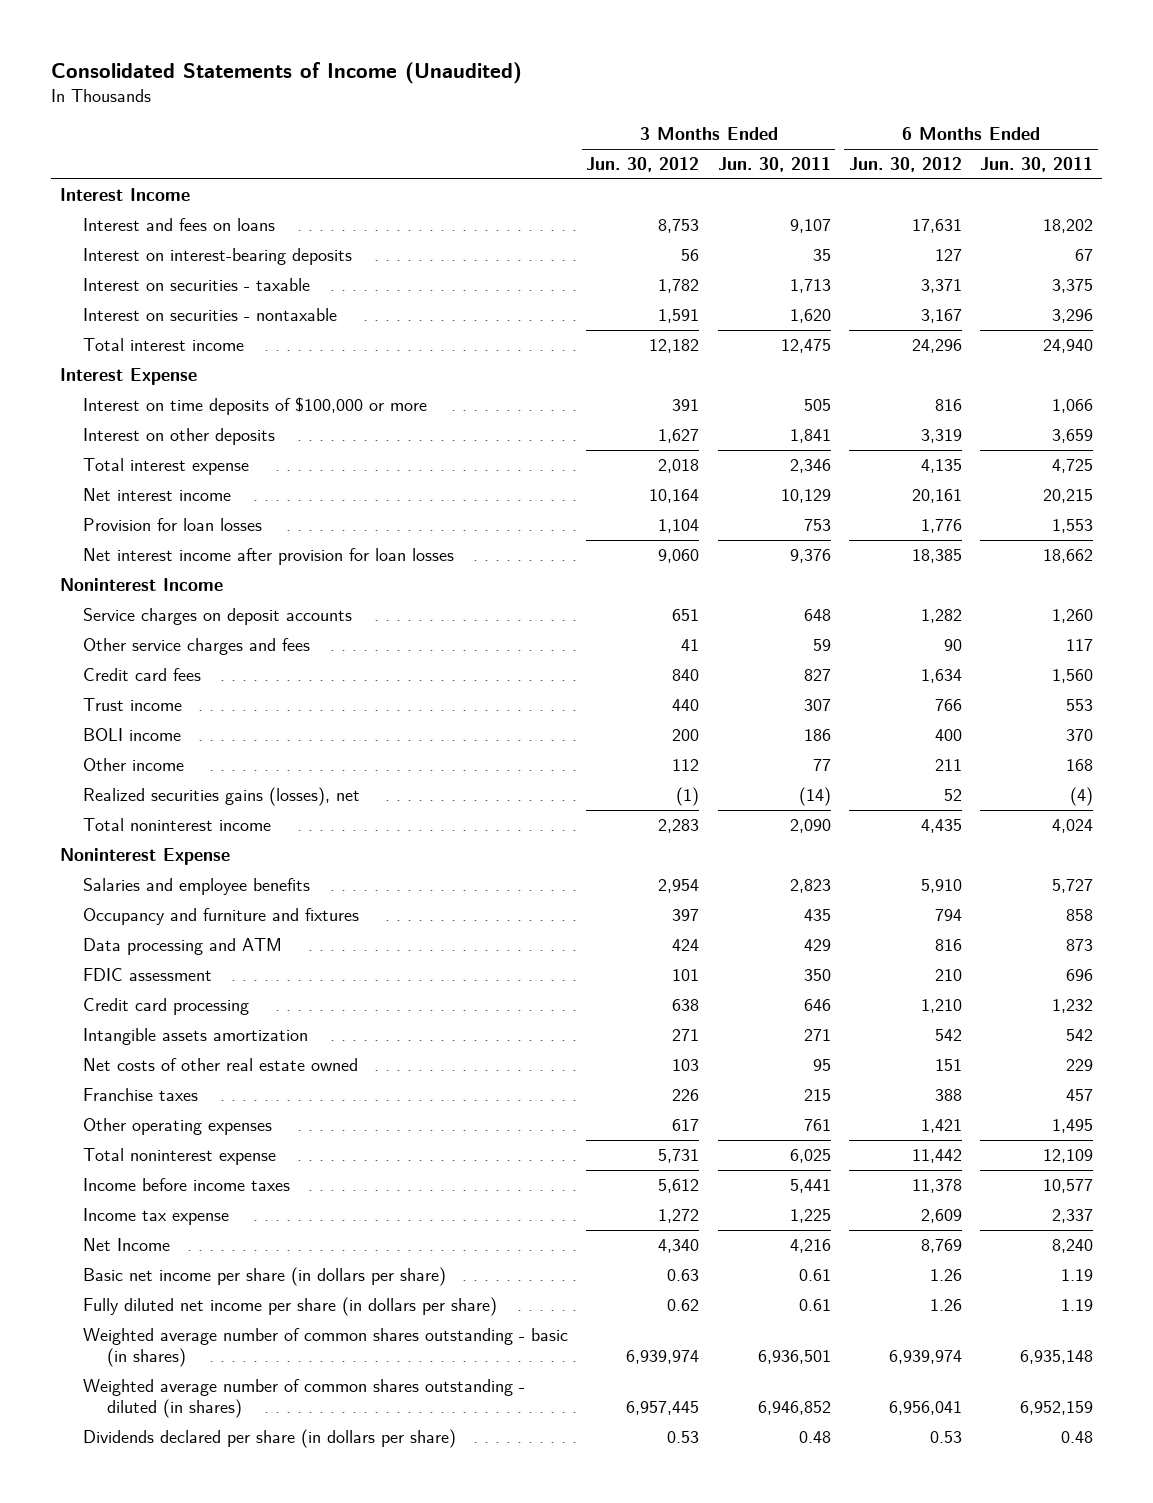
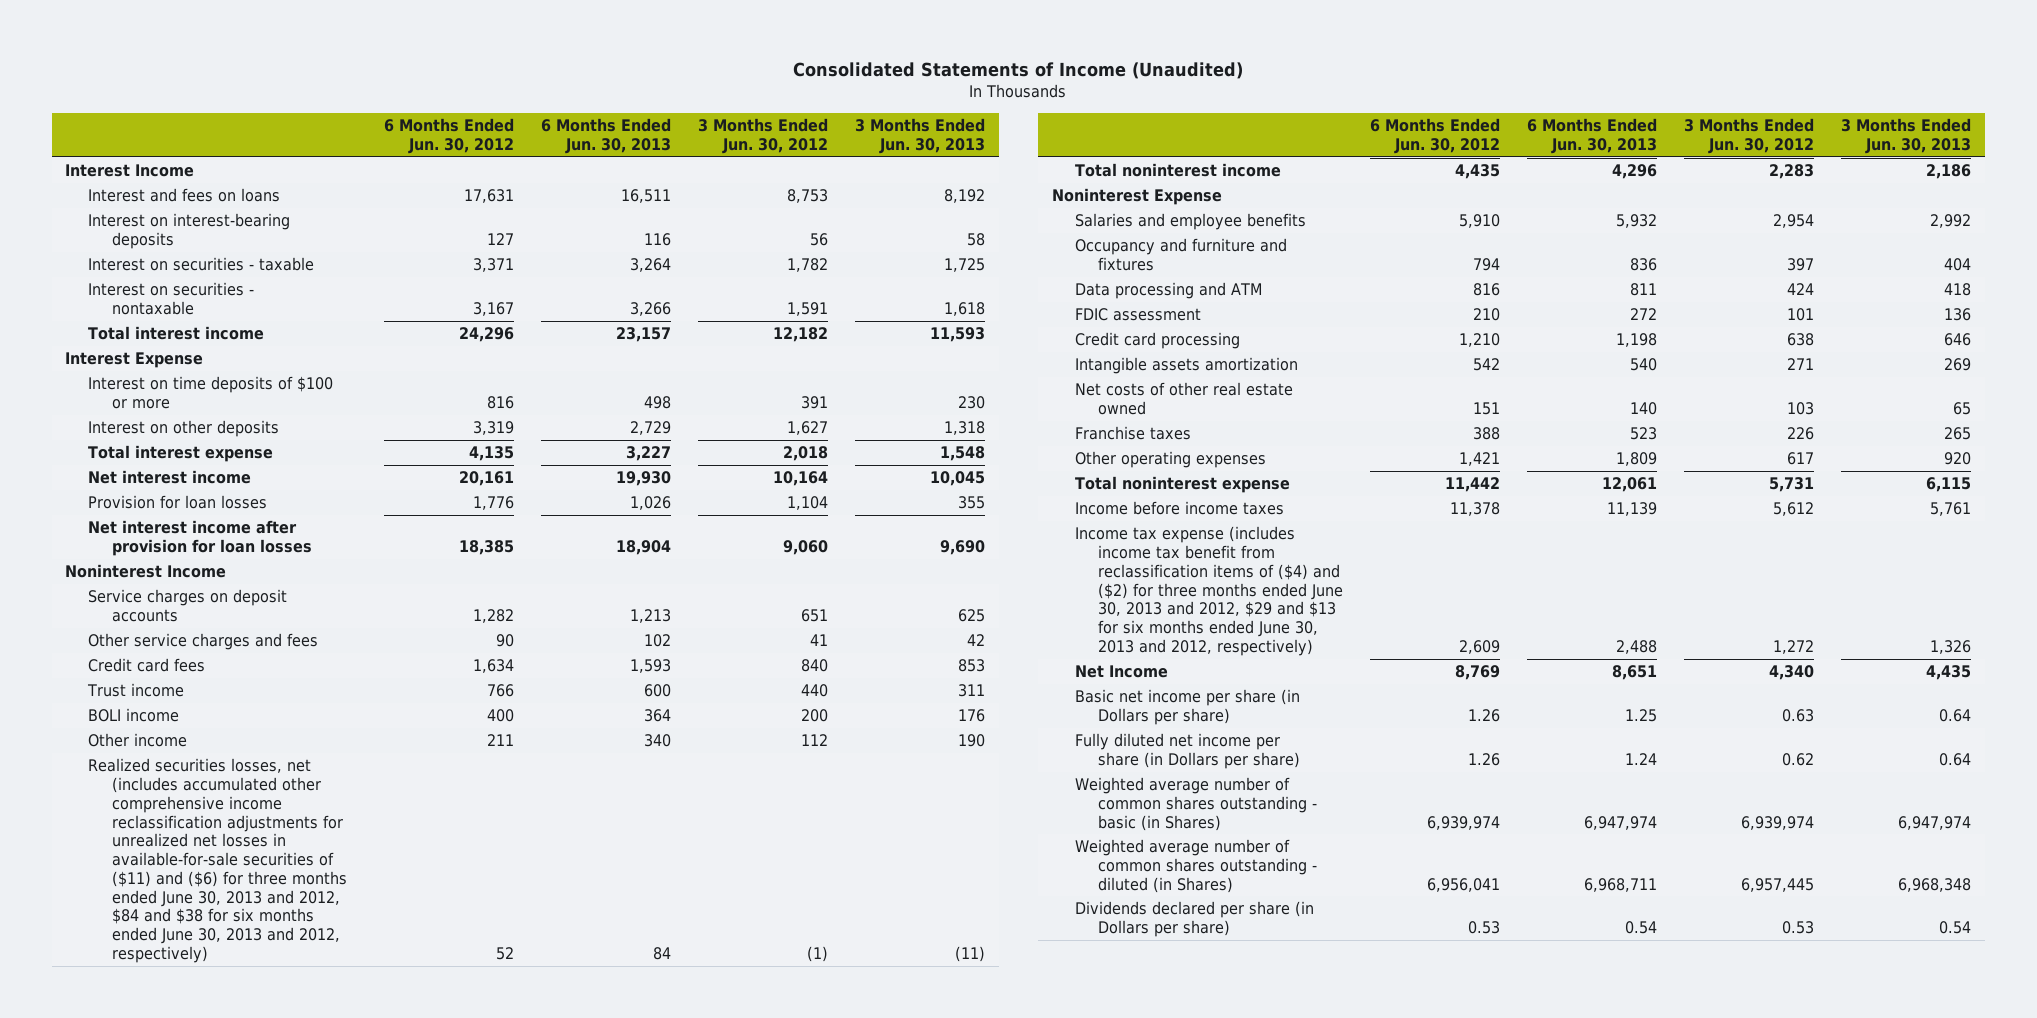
- | 3 Months Ended Jun. 30, 2012 | 3 Months Ended Jun. 30, 2011 | 6 Months Ended Jun. 30, 2012 | 6 Months Ended Jun. 30, 2011
+ | 6 Months Ended Jun. 30, 2012 | 6 Months Ended Jun. 30, 2013 | 3 Months Ended Jun. 30, 2012 | 3 Months Ended Jun. 30, 2013
- Interest on time deposits of $100,000 or more | 391 | 505 | 816 | 1,066
+ Interest on time deposits of $100 or more | 816 | 498 | 391 | 230
- Realized securities gains (losses), net | (1) | (14) | 52 | (4)
+ Realized securities losses, net (includes accumulated other comprehensive income reclassification adjustments for unrealized net losses in available-for-sale securities of ($11) and ($6) for three months ended June 30, 2013 and 2012, $84 and $38 for six months ended June 30, 2013 and 2012, respectively) | 52 | 84 | (1) | (11)
- Income tax expense | 1,272 | 1,225 | 2,609 | 2,337
+ Income tax expense (includes income tax benefit from reclassification items of ($4) and ($2) for three months ended June 30, 2013 and 2012, $29 and $13 for six months ended June 30, 2013 and 2012, respectively) | 2,609 | 2,488 | 1,272 | 1,326
- Basic net income per share (in dollars per share) | 0.63 | 0.61 | 1.26 | 1.19
- Fully diluted net income per share (in dollars per share) | 0.62 | 0.61 | 1.26 | 1.19
- Weighted average number of common shares outstanding - basic (in shares) | 6,939,974 | 6,936,501 | 6,939,974 | 6,935,148
- Weighted average number of common shares outstanding - diluted (in shares) | 6,957,445 | 6,946,852 | 6,956,041 | 6,952,159
- Dividends declared per share (in dollars per share) | 0.53 | 0.48 | 0.53 | 0.48
+ Basic net income per share (in Dollars per share) | 1.26 | 1.25 | 0.63 | 0.64
+ Fully diluted net income per share (in Dollars per share) | 1.26 | 1.24 | 0.62 | 0.64
+ Weighted average number of common shares outstanding - basic (in Shares) | 6,939,974 | 6,947,974 | 6,939,974 | 6,947,974
+ Weighted average number of common shares outstanding - diluted (in Shares) | 6,956,041 | 6,968,711 | 6,957,445 | 6,968,348
+ Dividends declared per share (in Dollars per share) | 0.53 | 0.54 | 0.53 | 0.54

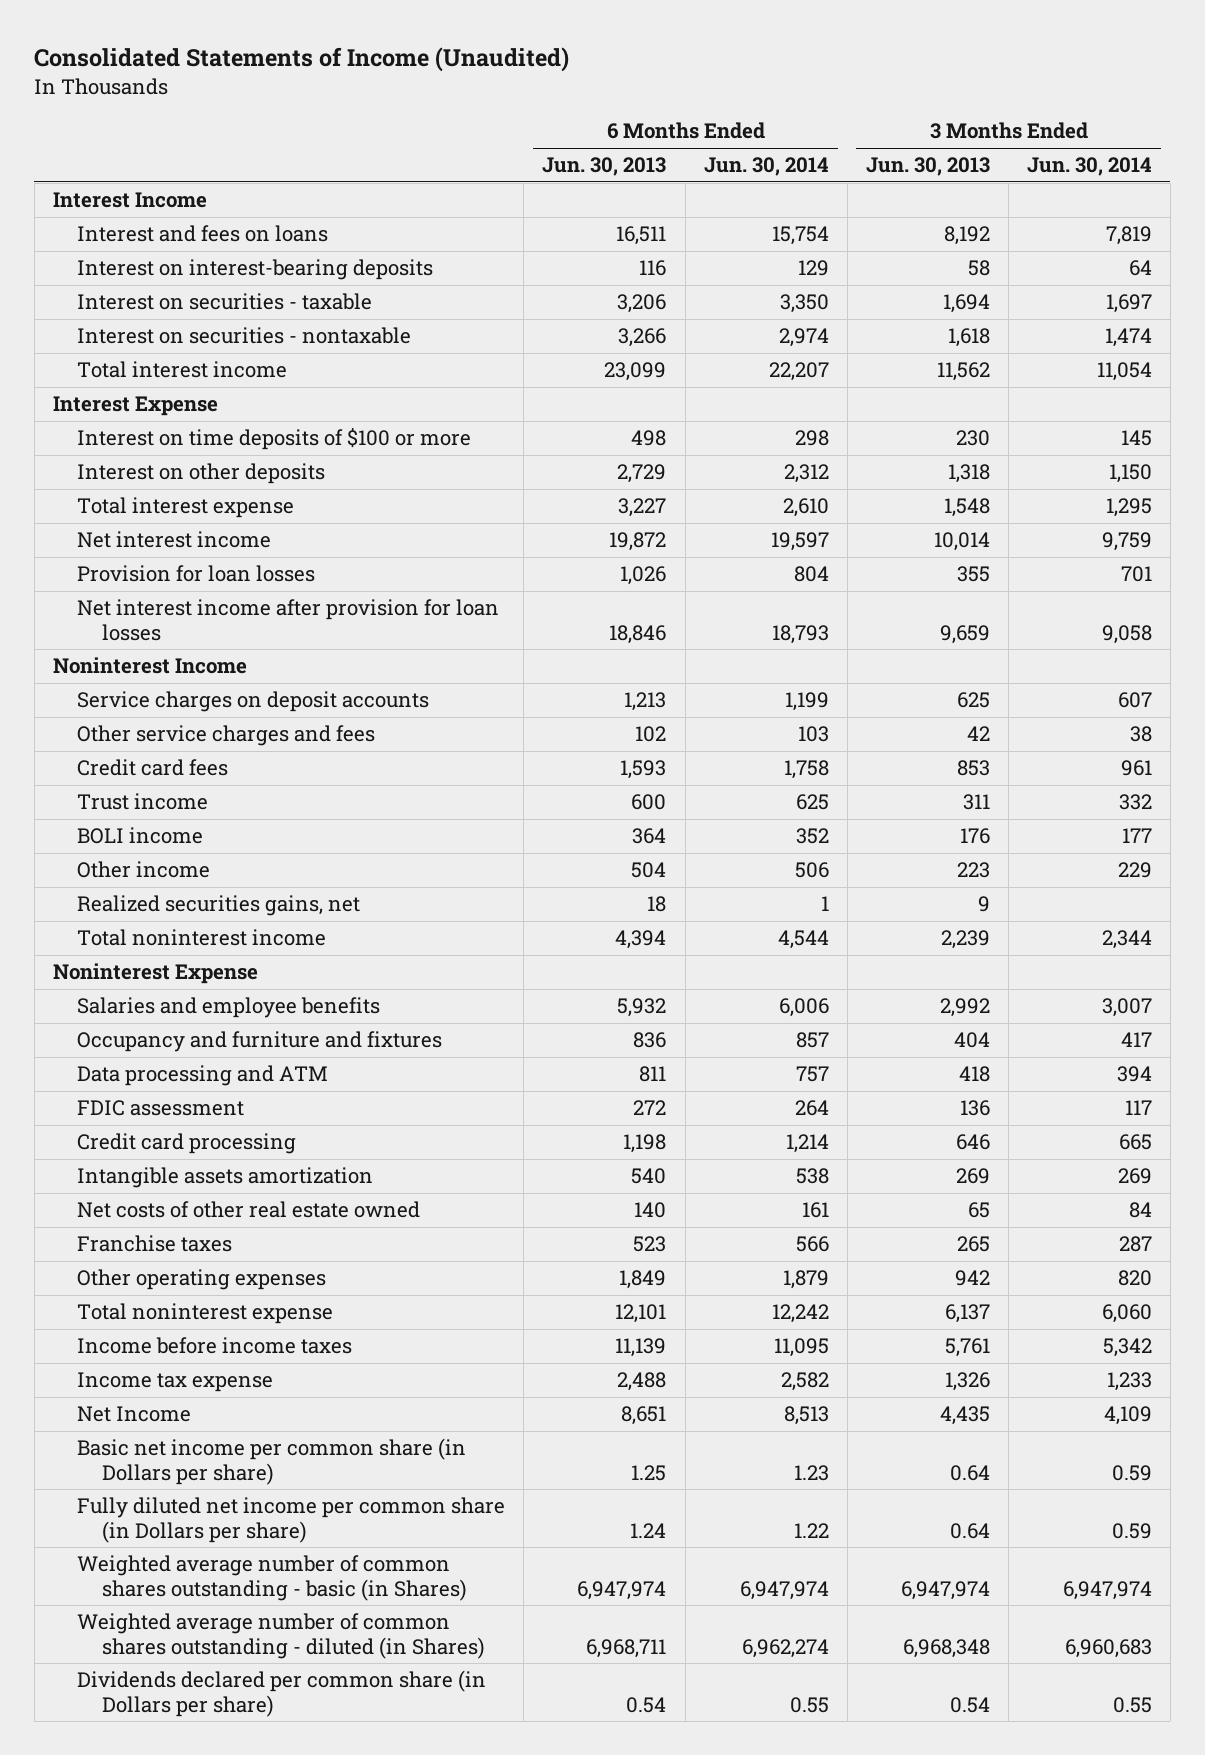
- | 6 Months Ended Jun. 30, 2012 | 6 Months Ended Jun. 30, 2013 | 3 Months Ended Jun. 30, 2012 | 3 Months Ended Jun. 30, 2013
+ | 6 Months Ended Jun. 30, 2013 | 6 Months Ended Jun. 30, 2014 | 3 Months Ended Jun. 30, 2013 | 3 Months Ended Jun. 30, 2014
- Interest on securities - taxable | 3,371 | 3,264 | 1,782 | 1,725
+ Interest on securities - taxable | 3,206 | 3,350 | 1,694 | 1,697
- Total interest income | 24,296 | 23,157 | 12,182 | 11,593
+ Total interest income | 23,099 | 22,207 | 11,562 | 11,054
- Net interest income | 20,161 | 19,930 | 10,164 | 10,045
+ Net interest income | 19,872 | 19,597 | 10,014 | 9,759
- Net interest income after provision for loan losses | 18,385 | 18,904 | 9,060 | 9,690
+ Net interest income after provision for loan losses | 18,846 | 18,793 | 9,659 | 9,058
- Other income | 211 | 340 | 112 | 190
- Realized securities losses, net (includes accumulated other comprehensive income reclassification adjustments for unrealized net losses in available-for-sale securities of ($11) and ($6) for three months ended June 30, 2013 and 2012, $84 and $38 for six months ended June 30, 2013 and 2012, respectively) | 52 | 84 | (1) | (11)
- Total noninterest income | 4,435 | 4,296 | 2,283 | 2,186
+ Other income | 504 | 506 | 223 | 229
+ Realized securities gains, net | 18 | 1 | 9 |
+ Total noninterest income | 4,394 | 4,544 | 2,239 | 2,344
- Other operating expenses | 1,421 | 1,809 | 617 | 920
- Total noninterest expense | 11,442 | 12,061 | 5,731 | 6,115
+ Other operating expenses | 1,849 | 1,879 | 942 | 820
+ Total noninterest expense | 12,101 | 12,242 | 6,137 | 6,060
- Income tax expense (includes income tax benefit from reclassification items of ($4) and ($2) for three months ended June 30, 2013 and 2012, $29 and $13 for six months ended June 30, 2013 and 2012, respectively) | 2,609 | 2,488 | 1,272 | 1,326
+ Income tax expense | 2,488 | 2,582 | 1,326 | 1,233
- Basic net income per share (in Dollars per share) | 1.26 | 1.25 | 0.63 | 0.64
- Fully diluted net income per share (in Dollars per share) | 1.26 | 1.24 | 0.62 | 0.64
+ Basic net income per common share (in Dollars per share) | 1.25 | 1.23 | 0.64 | 0.59
+ Fully diluted net income per common share (in Dollars per share) | 1.24 | 1.22 | 0.64 | 0.59
- Dividends declared per share (in Dollars per share) | 0.53 | 0.54 | 0.53 | 0.54
+ Dividends declared per common share (in Dollars per share) | 0.54 | 0.55 | 0.54 | 0.55

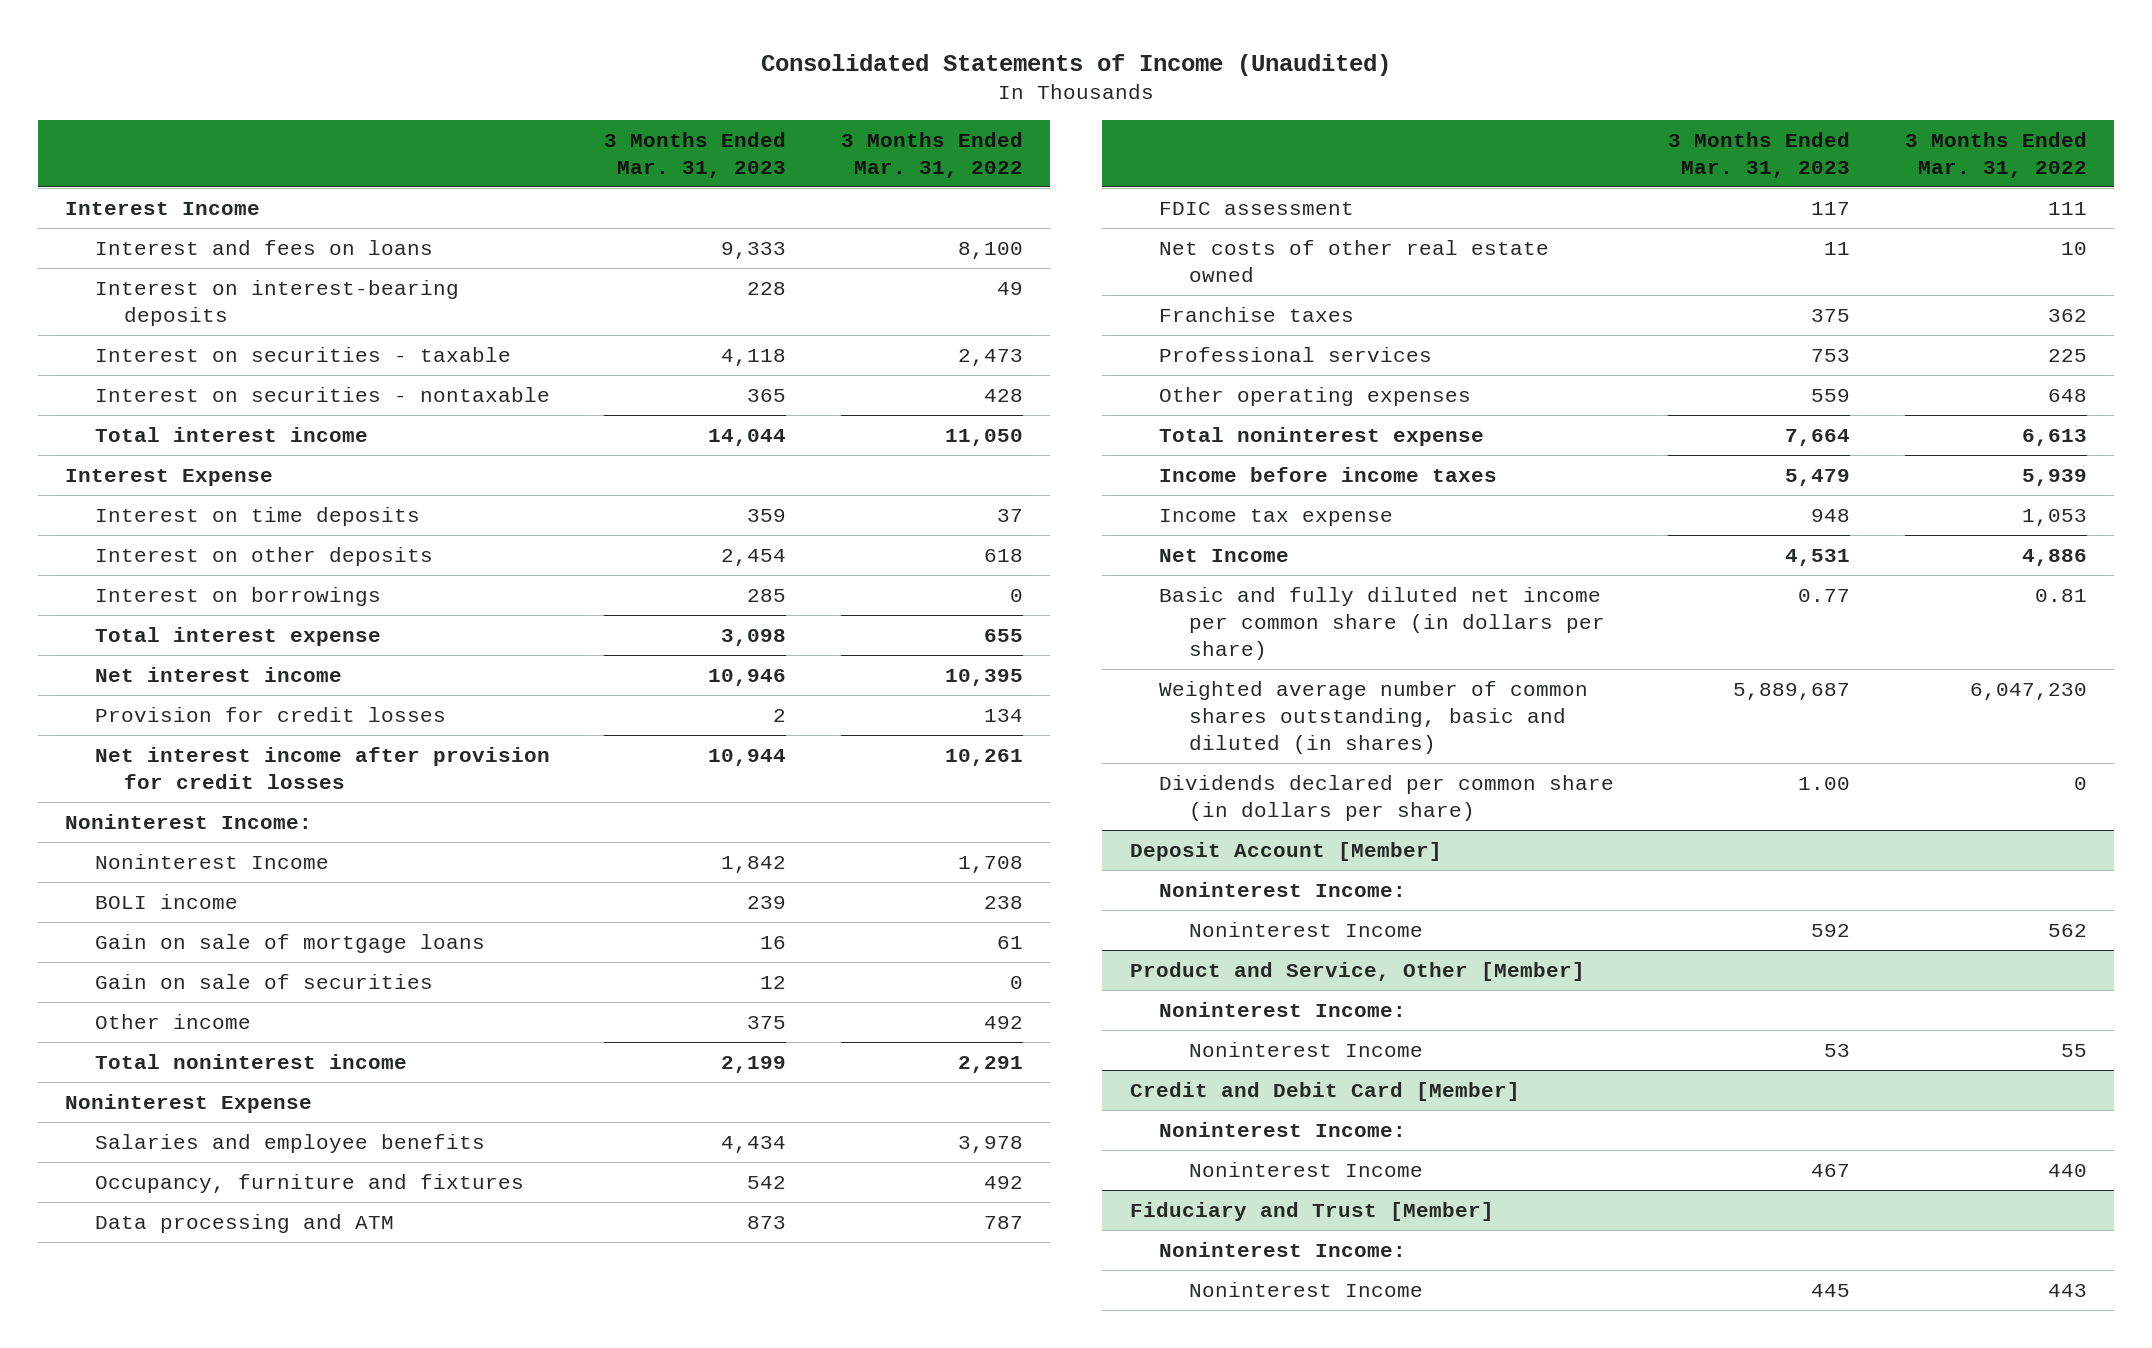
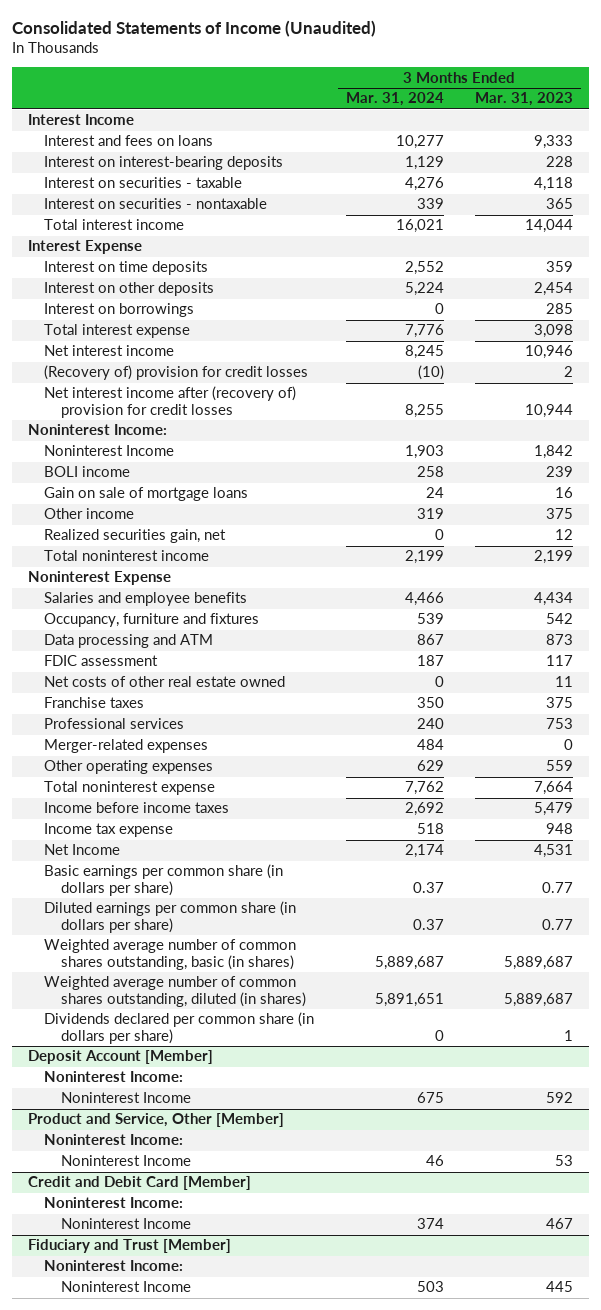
- | 3 Months Ended Mar. 31, 2023 | 3 Months Ended Mar. 31, 2022
+ | 3 Months Ended Mar. 31, 2024 | 3 Months Ended Mar. 31, 2023
- Provision for credit losses | 2 | 134
- Net interest income after provision for credit losses | 10,944 | 10,261
+ (Recovery of) provision for credit losses | (10) | 2
+ Net interest income after (recovery of) provision for credit losses | 8,255 | 10,944
- Gain on sale of securities | 12 | 0
+ Realized securities gain, net | 0 | 12
+ Merger-related expenses | 484 | 0
- Basic and fully diluted net income per common share (in dollars per share) | 0.77 | 0.81
- Weighted average number of common shares outstanding, basic and diluted (in shares) | 5,889,687 | 6,047,230
- Dividends declared per common share (in dollars per share) | 1.00 | 0
+ Basic earnings per common share (in dollars per share) | 0.37 | 0.77
+ Diluted earnings per common share (in dollars per share) | 0.37 | 0.77
+ Weighted average number of common shares outstanding, basic (in shares) | 5,889,687 | 5,889,687
+ Weighted average number of common shares outstanding, diluted (in shares) | 5,891,651 | 5,889,687
+ Dividends declared per common share (in dollars per share) | 0 | 1

